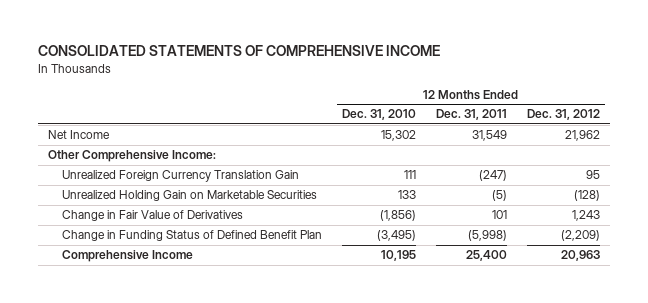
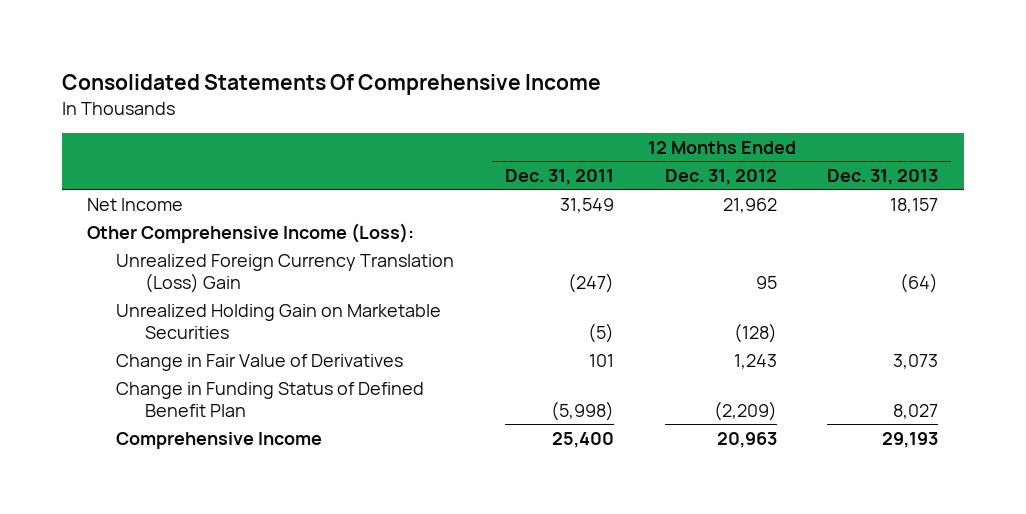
- CONSOLIDATED STATEMENTS OF COMPREHENSIVE INCOME
+ Consolidated Statements Of Comprehensive Income
- | 12 Months Ended Dec. 31, 2010 | 12 Months Ended Dec. 31, 2011 | 12 Months Ended Dec. 31, 2012
+ | 12 Months Ended Dec. 31, 2011 | 12 Months Ended Dec. 31, 2012 | 12 Months Ended Dec. 31, 2013
- Other Comprehensive Income:
- Unrealized Foreign Currency Translation Gain | 111 | (247) | 95
+ Other Comprehensive Income (Loss):
+ Unrealized Foreign Currency Translation (Loss) Gain | (247) | 95 | (64)

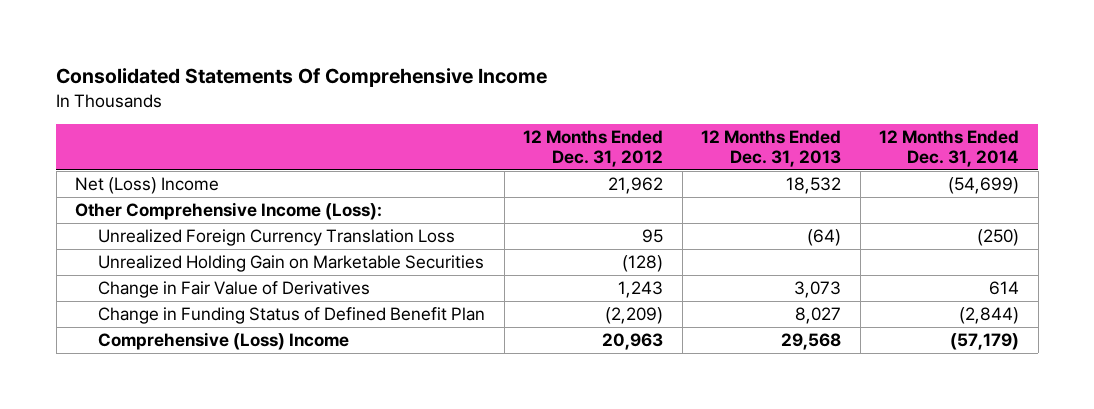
- | 12 Months Ended Dec. 31, 2011 | 12 Months Ended Dec. 31, 2012 | 12 Months Ended Dec. 31, 2013
+ | 12 Months Ended Dec. 31, 2012 | 12 Months Ended Dec. 31, 2013 | 12 Months Ended Dec. 31, 2014
- Net Income | 31,549 | 21,962 | 18,157
+ Net (Loss) Income | 21,962 | 18,532 | (54,699)
- Unrealized Foreign Currency Translation (Loss) Gain | (247) | 95 | (64)
+ Unrealized Foreign Currency Translation Loss | 95 | (64) | (250)
- Comprehensive Income | 25,400 | 20,963 | 29,193
+ Comprehensive (Loss) Income | 20,963 | 29,568 | (57,179)

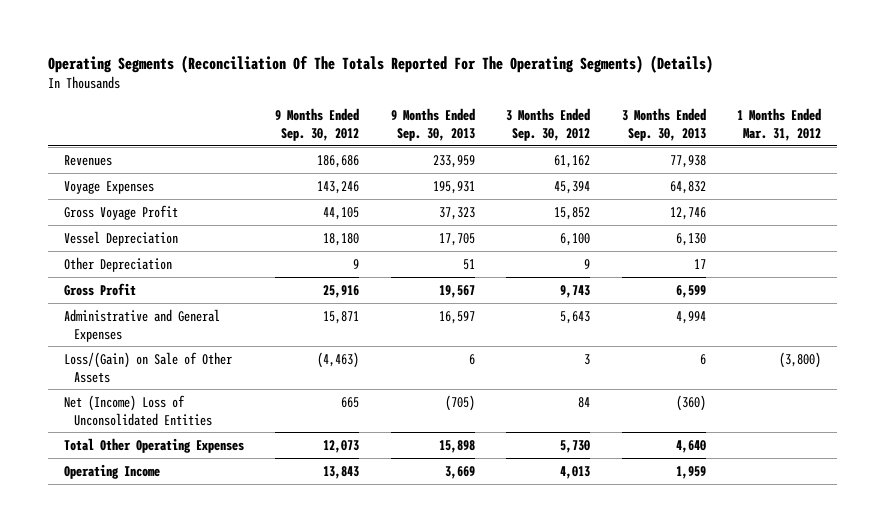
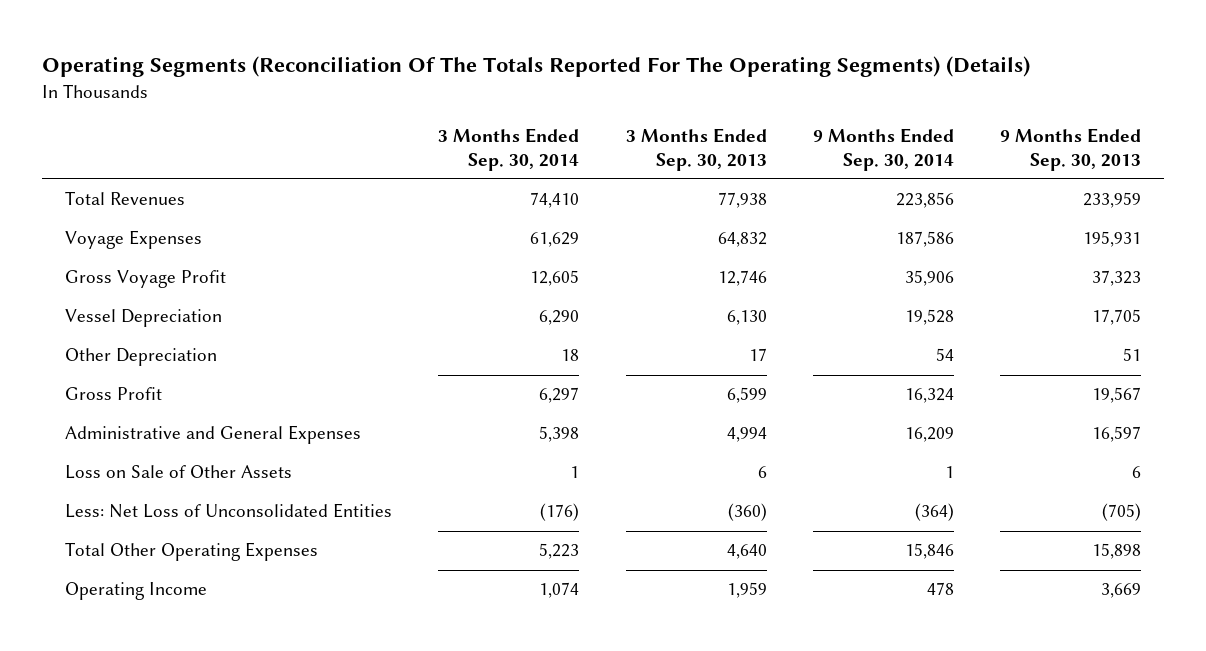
- | 9 Months Ended Sep. 30, 2012 | 9 Months Ended Sep. 30, 2013 | 3 Months Ended Sep. 30, 2012 | 3 Months Ended Sep. 30, 2013 | 1 Months Ended Mar. 31, 2012
+ | 3 Months Ended Sep. 30, 2014 | 3 Months Ended Sep. 30, 2013 | 9 Months Ended Sep. 30, 2014 | 9 Months Ended Sep. 30, 2013
- Revenues | 186,686 | 233,959 | 61,162 | 77,938 |
+ Total Revenues | 74,410 | 77,938 | 223,856 | 233,959
- Loss/(Gain) on Sale of Other Assets | (4,463) | 6 | 3 | 6 | (3,800)
- Net (Income) Loss of Unconsolidated Entities | 665 | (705) | 84 | (360) |
+ Loss on Sale of Other Assets | 1 | 6 | 1 | 6
+ Less: Net Loss of Unconsolidated Entities | (176) | (360) | (364) | (705)

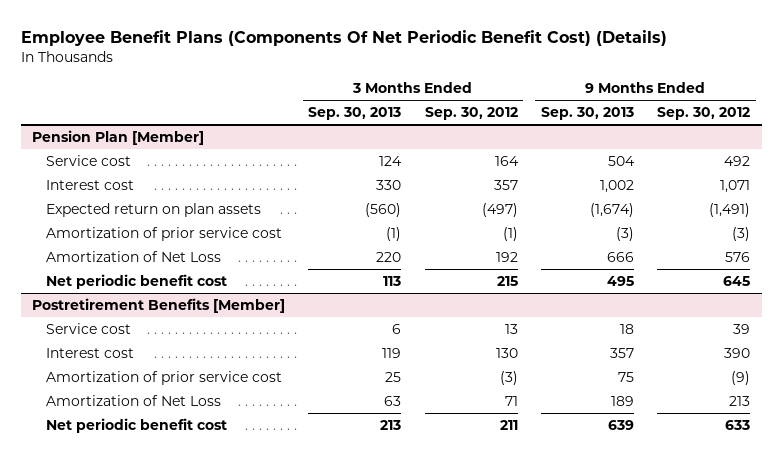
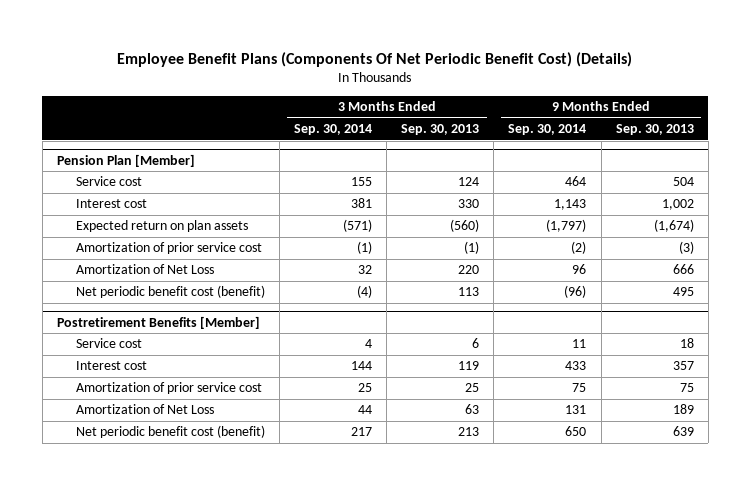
- | 3 Months Ended Sep. 30, 2013 | 3 Months Ended Sep. 30, 2012 | 9 Months Ended Sep. 30, 2013 | 9 Months Ended Sep. 30, 2012
+ | 3 Months Ended Sep. 30, 2014 | 3 Months Ended Sep. 30, 2013 | 9 Months Ended Sep. 30, 2014 | 9 Months Ended Sep. 30, 2013
@ Pension Plan [Member]
- Net periodic benefit cost | 113 | 215 | 495 | 645
+ Net periodic benefit cost (benefit) | (4) | 113 | (96) | 495
@ Postretirement Benefits [Member]
- Net periodic benefit cost | 213 | 211 | 639 | 633
+ Net periodic benefit cost (benefit) | 217 | 213 | 650 | 639

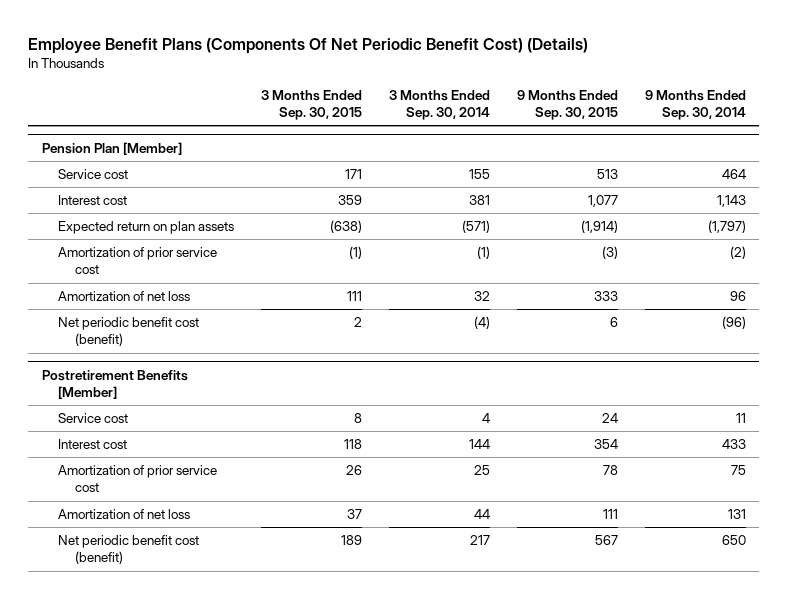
- | 3 Months Ended Sep. 30, 2014 | 3 Months Ended Sep. 30, 2013 | 9 Months Ended Sep. 30, 2014 | 9 Months Ended Sep. 30, 2013
+ | 3 Months Ended Sep. 30, 2015 | 3 Months Ended Sep. 30, 2014 | 9 Months Ended Sep. 30, 2015 | 9 Months Ended Sep. 30, 2014
@ Pension Plan [Member]
- Amortization of Net Loss | 32 | 220 | 96 | 666
+ Amortization of net loss | 111 | 32 | 333 | 96
@ Postretirement Benefits [Member]
- Amortization of Net Loss | 44 | 63 | 131 | 189
+ Amortization of net loss | 37 | 44 | 111 | 131

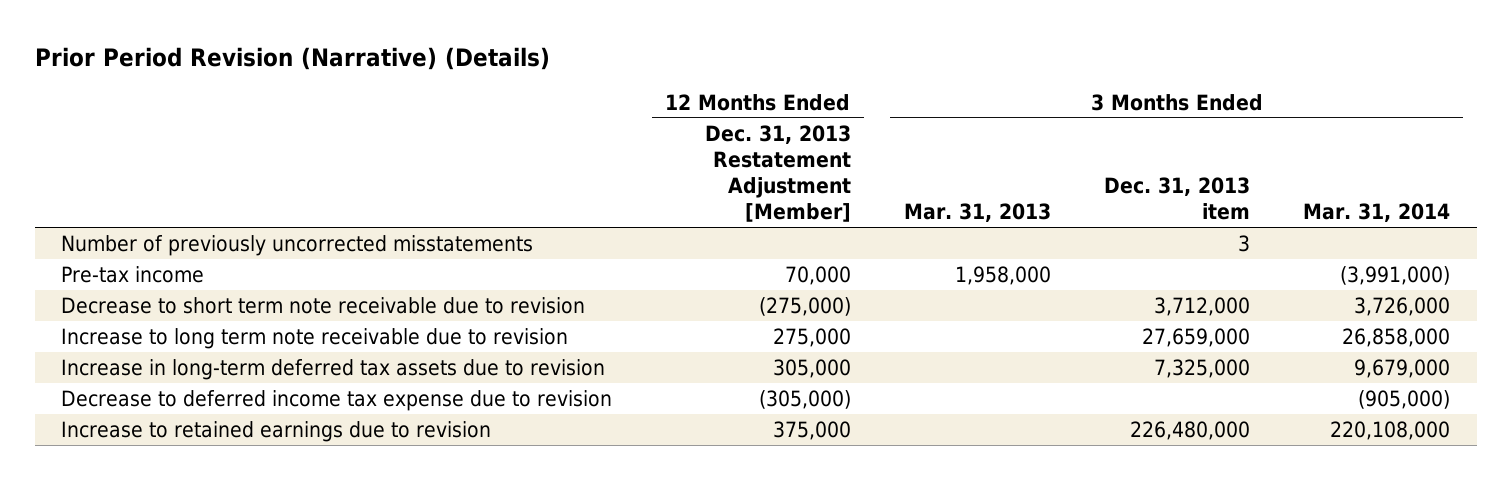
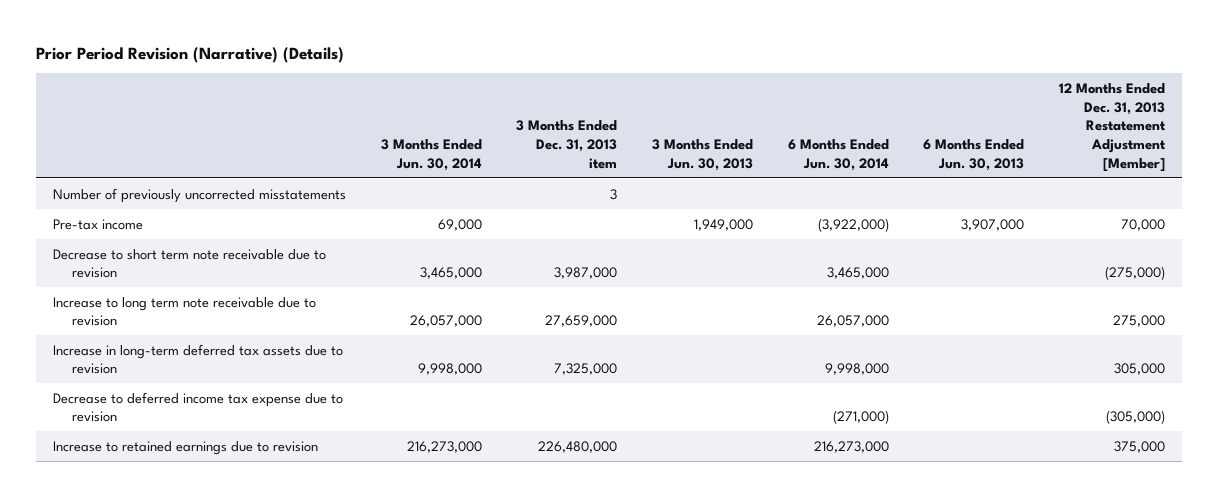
- | 12 Months Ended Dec. 31, 2013 Restatement Adjustment [Member] | 3 Months Ended Mar. 31, 2013 | 3 Months Ended Dec. 31, 2013 item | 3 Months Ended Mar. 31, 2014
+ | 3 Months Ended Jun. 30, 2014 | 3 Months Ended Dec. 31, 2013 item | 3 Months Ended Jun. 30, 2013 | 6 Months Ended Jun. 30, 2014 | 6 Months Ended Jun. 30, 2013 | 12 Months Ended Dec. 31, 2013 Restatement Adjustment [Member]
- Decrease to short term note receivable due to revision | (275,000) | | 3,712,000 | 3,726,000
+ Decrease to short term note receivable due to revision | 3,465,000 | 3,987,000 | | 3,465,000 | | (275,000)

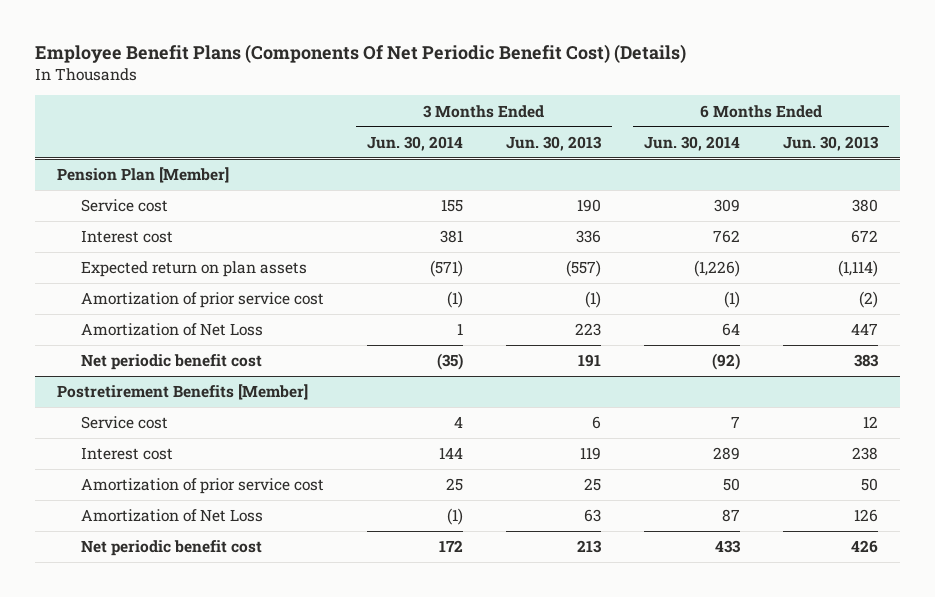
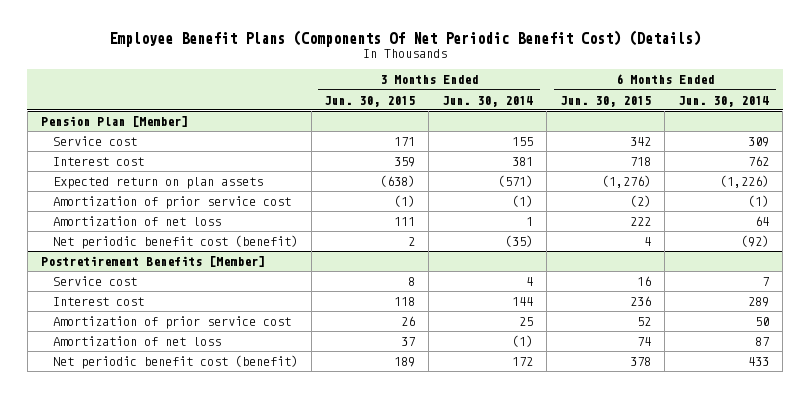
- | 3 Months Ended Jun. 30, 2014 | 3 Months Ended Jun. 30, 2013 | 6 Months Ended Jun. 30, 2014 | 6 Months Ended Jun. 30, 2013
+ | 3 Months Ended Jun. 30, 2015 | 3 Months Ended Jun. 30, 2014 | 6 Months Ended Jun. 30, 2015 | 6 Months Ended Jun. 30, 2014
@ Pension Plan [Member]
- Amortization of Net Loss | 1 | 223 | 64 | 447
- Net periodic benefit cost | (35) | 191 | (92) | 383
+ Amortization of net loss | 111 | 1 | 222 | 64
+ Net periodic benefit cost (benefit) | 2 | (35) | 4 | (92)
@ Postretirement Benefits [Member]
- Amortization of Net Loss | (1) | 63 | 87 | 126
- Net periodic benefit cost | 172 | 213 | 433 | 426
+ Amortization of net loss | 37 | (1) | 74 | 87
+ Net periodic benefit cost (benefit) | 189 | 172 | 378 | 433

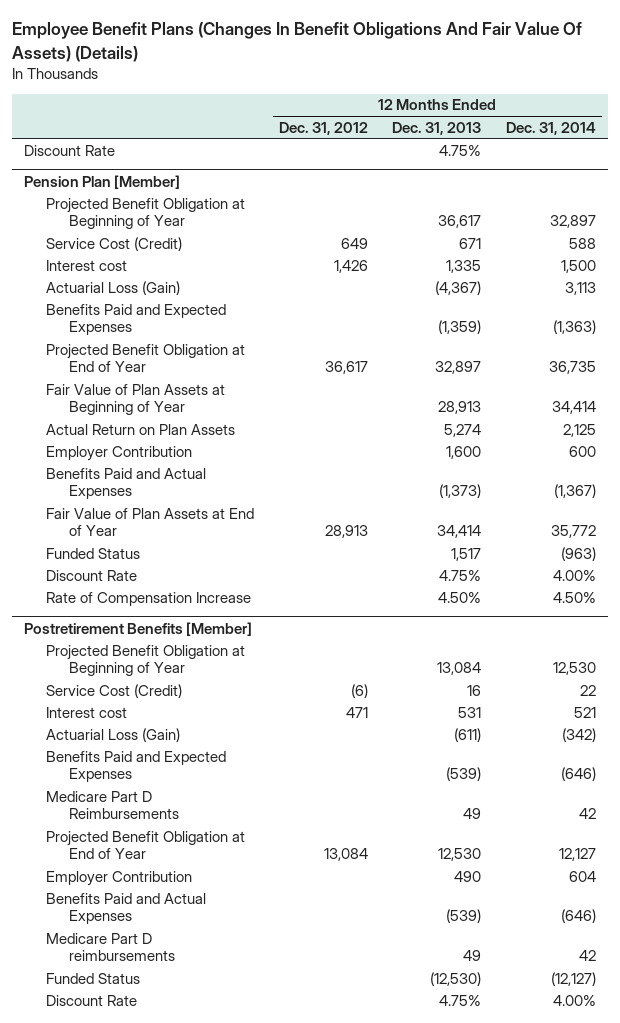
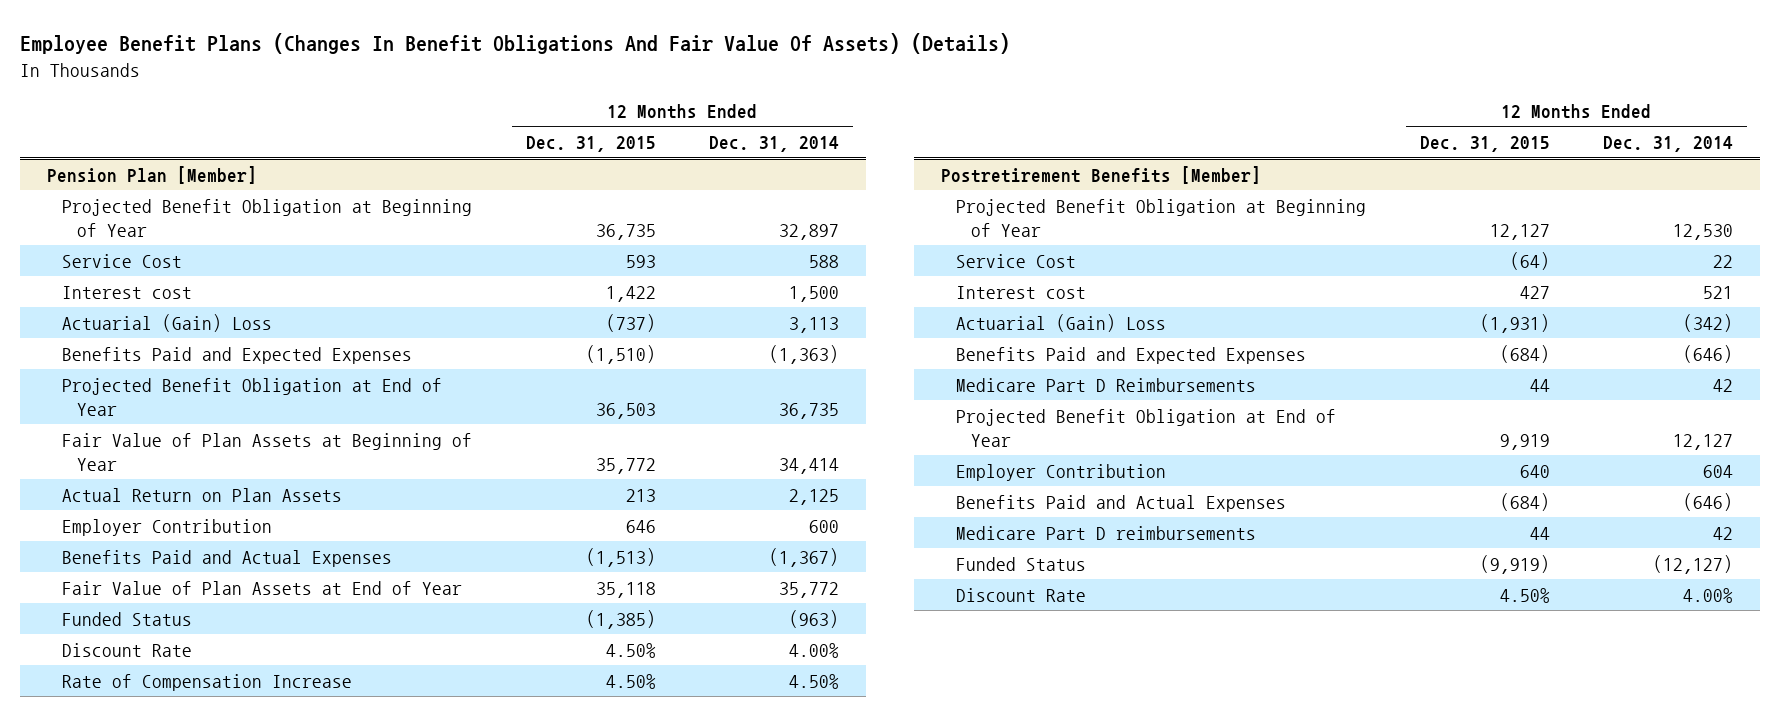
- | 12 Months Ended Dec. 31, 2012 | 12 Months Ended Dec. 31, 2013 | 12 Months Ended Dec. 31, 2014
+ | 12 Months Ended Dec. 31, 2015 | 12 Months Ended Dec. 31, 2014
- Discount Rate | | 4.75% |
@ Pension Plan [Member]
- Service Cost (Credit) | 649 | 671 | 588
+ Service Cost | 593 | 588
- Actuarial Loss (Gain) | | (4,367) | 3,113
+ Actuarial (Gain) Loss | (737) | 3,113
@ Postretirement Benefits [Member]
- Service Cost (Credit) | (6) | 16 | 22
+ Service Cost | (64) | 22
- Actuarial Loss (Gain) | | (611) | (342)
+ Actuarial (Gain) Loss | (1,931) | (342)

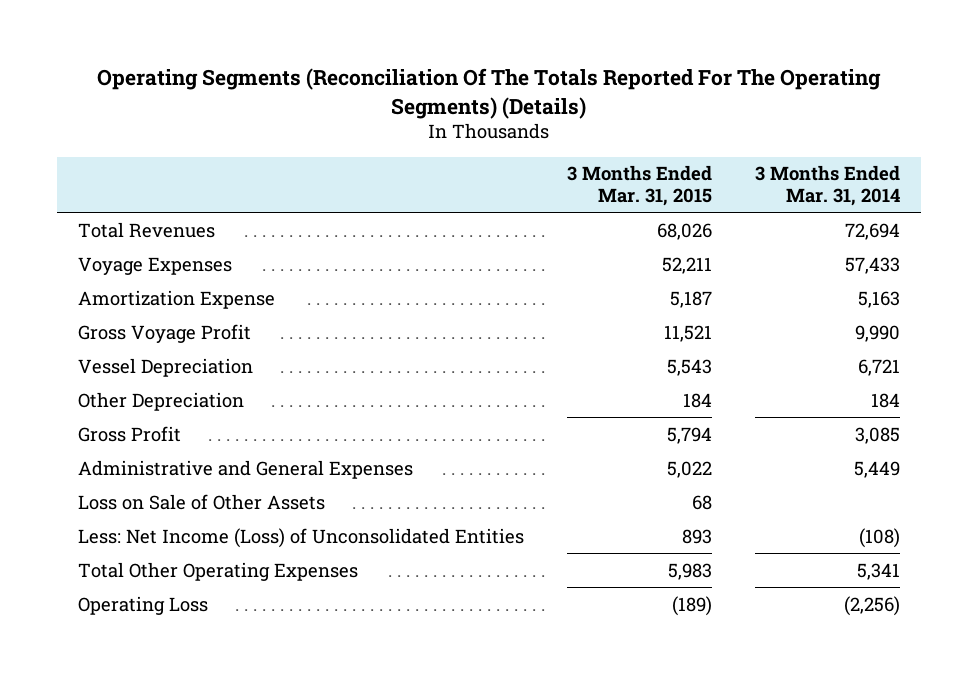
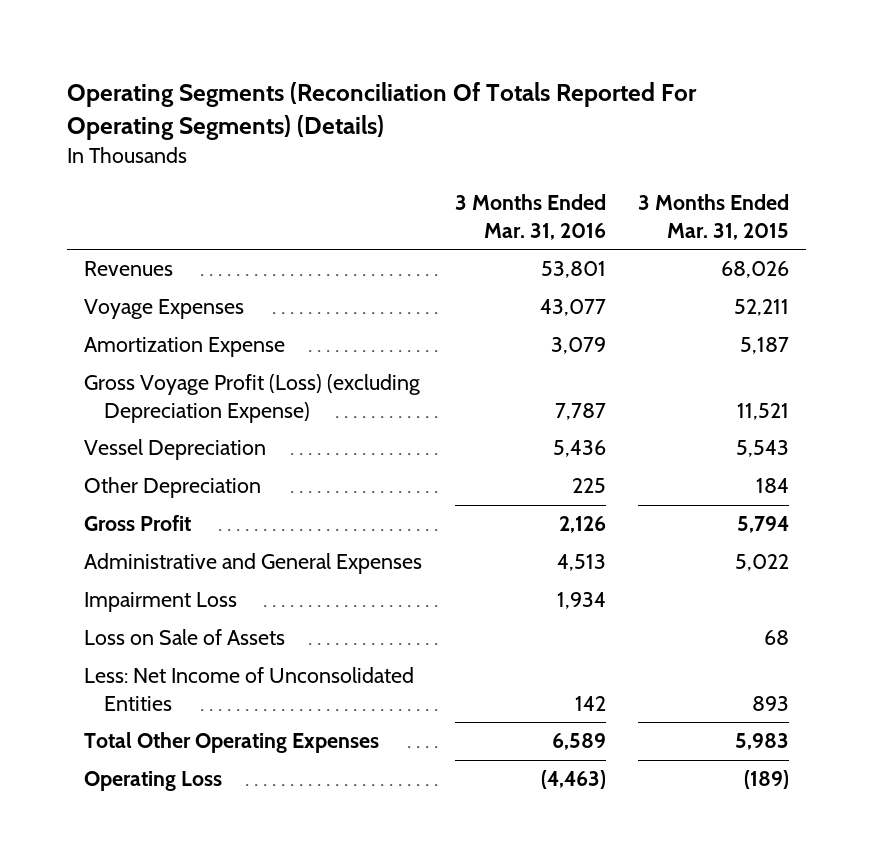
- Operating Segments (Reconciliation Of The Totals Reported For The Operating Segments) (Details)
+ Operating Segments (Reconciliation Of Totals Reported For Operating Segments) (Details)
- | 3 Months Ended Mar. 31, 2015 | 3 Months Ended Mar. 31, 2014
+ | 3 Months Ended Mar. 31, 2016 | 3 Months Ended Mar. 31, 2015
- Total Revenues | 68,026 | 72,694
+ Revenues | 53,801 | 68,026
- Gross Voyage Profit | 11,521 | 9,990
+ Gross Voyage Profit (Loss) (excluding Depreciation Expense) | 7,787 | 11,521
- Loss on Sale of Other Assets | 68 |
- Less: Net Income (Loss) of Unconsolidated Entities | 893 | (108)
+ Impairment Loss | 1,934 |
+ Loss on Sale of Assets | | 68
+ Less: Net Income of Unconsolidated Entities | 142 | 893

